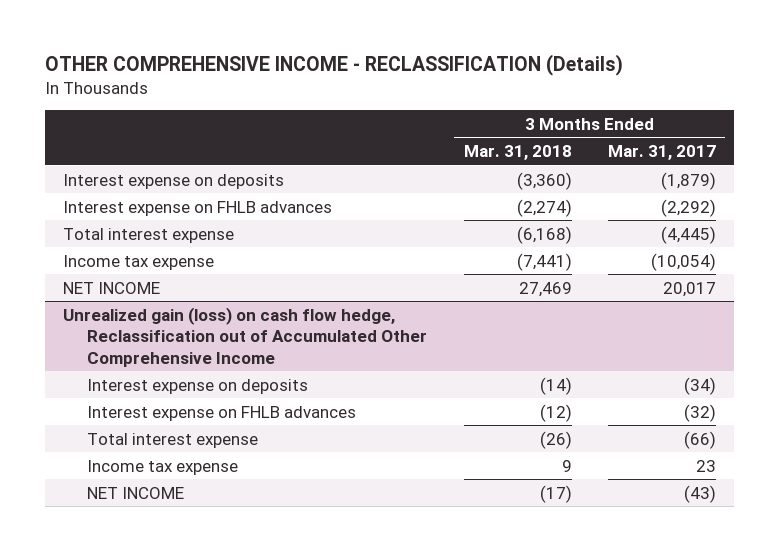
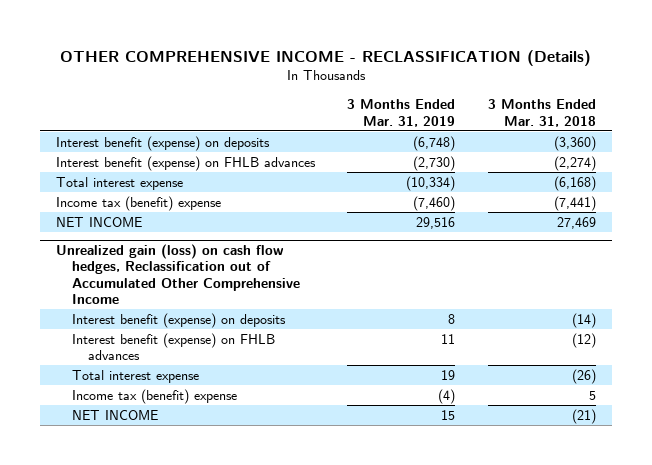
- | 3 Months Ended Mar. 31, 2018 | 3 Months Ended Mar. 31, 2017
+ | 3 Months Ended Mar. 31, 2019 | 3 Months Ended Mar. 31, 2018
- Interest expense on deposits | (3,360) | (1,879)
- Interest expense on FHLB advances | (2,274) | (2,292)
+ Interest benefit (expense) on deposits | (6,748) | (3,360)
+ Interest benefit (expense) on FHLB advances | (2,730) | (2,274)
- Income tax expense | (7,441) | (10,054)
+ Income tax (benefit) expense | (7,460) | (7,441)
- Unrealized gain (loss) on cash flow hedge, Reclassification out of Accumulated Other Comprehensive Income
- Interest expense on deposits | (14) | (34)
- Interest expense on FHLB advances | (12) | (32)
+ Unrealized gain (loss) on cash flow hedges, Reclassification out of Accumulated Other Comprehensive Income
+ Interest benefit (expense) on deposits | 8 | (14)
+ Interest benefit (expense) on FHLB advances | 11 | (12)
- Income tax expense | 9 | 23
- NET INCOME | (17) | (43)
+ Income tax (benefit) expense | (4) | 5
+ NET INCOME | 15 | (21)

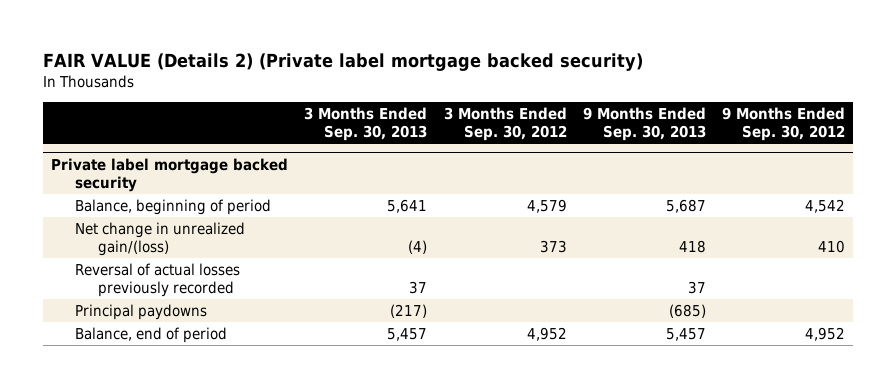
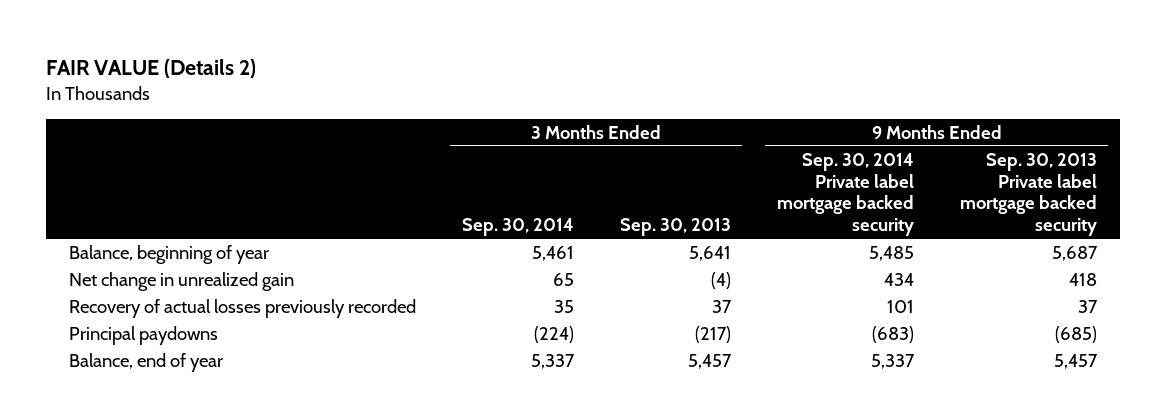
- FAIR VALUE (Details 2) (Private label mortgage backed security)
+ FAIR VALUE (Details 2)
- | 3 Months Ended Sep. 30, 2013 | 3 Months Ended Sep. 30, 2012 | 9 Months Ended Sep. 30, 2013 | 9 Months Ended Sep. 30, 2012
+ | 3 Months Ended Sep. 30, 2014 | 3 Months Ended Sep. 30, 2013 | 9 Months Ended Sep. 30, 2014 Private label mortgage backed security | 9 Months Ended Sep. 30, 2013 Private label mortgage backed security
- Private label mortgage backed security
- Balance, beginning of period | 5,641 | 4,579 | 5,687 | 4,542
- Net change in unrealized gain/(loss) | (4) | 373 | 418 | 410
- Reversal of actual losses previously recorded | 37 | | 37 |
+ Balance, beginning of year | 5,461 | 5,641 | 5,485 | 5,687
+ Net change in unrealized gain | 65 | (4) | 434 | 418
+ Recovery of actual losses previously recorded | 35 | 37 | 101 | 37
- Balance, end of period | 5,457 | 4,952 | 5,457 | 4,952
+ Balance, end of year | 5,337 | 5,457 | 5,337 | 5,457

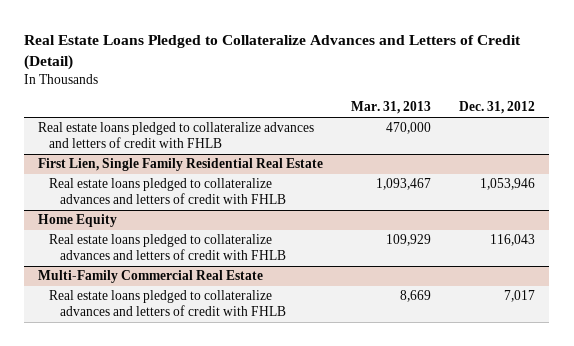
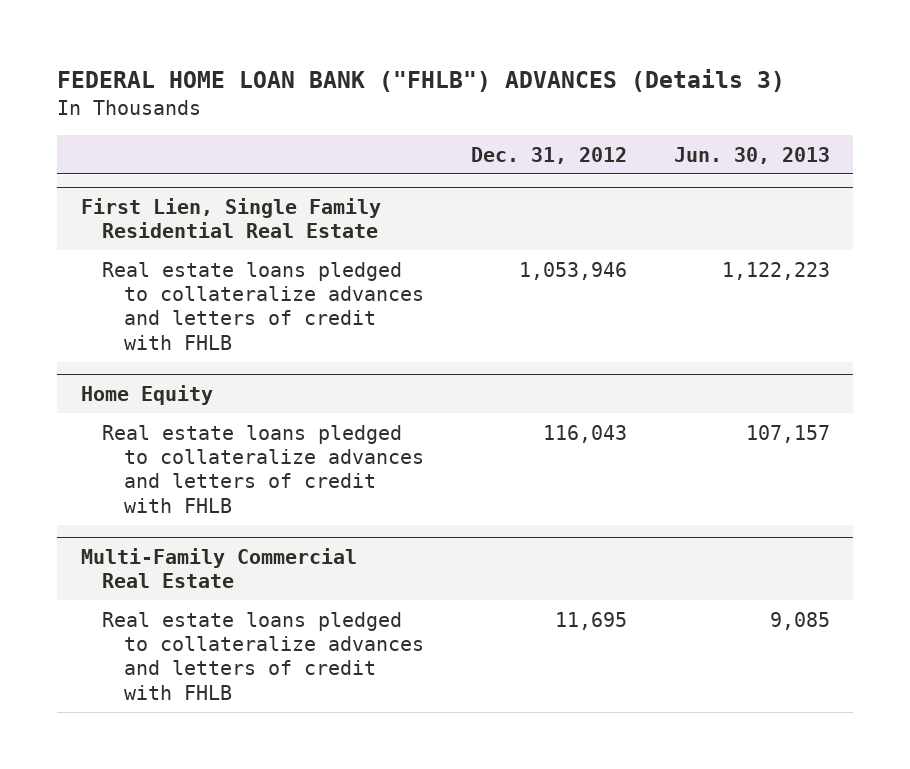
- Real Estate Loans Pledged to Collateralize Advances and Letters of Credit (Detail)
+ FEDERAL HOME LOAN BANK ("FHLB") ADVANCES (Details 3)
- | Mar. 31, 2013 | Dec. 31, 2012
+ | Dec. 31, 2012 | Jun. 30, 2013
- Real estate loans pledged to collateralize advances and letters of credit with FHLB | 470,000 |
@ Multi-Family Commercial Real Estate
- Real estate loans pledged to collateralize advances and letters of credit with FHLB | 8,669 | 7,017
+ Real estate loans pledged to collateralize advances and letters of credit with FHLB | 11,695 | 9,085

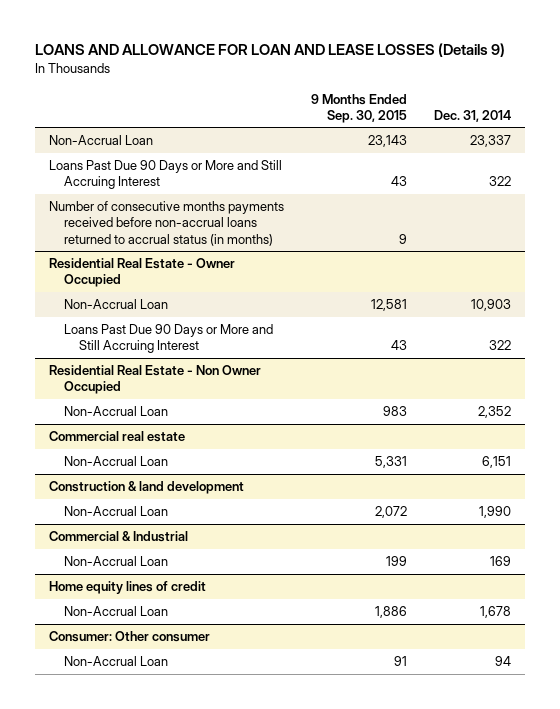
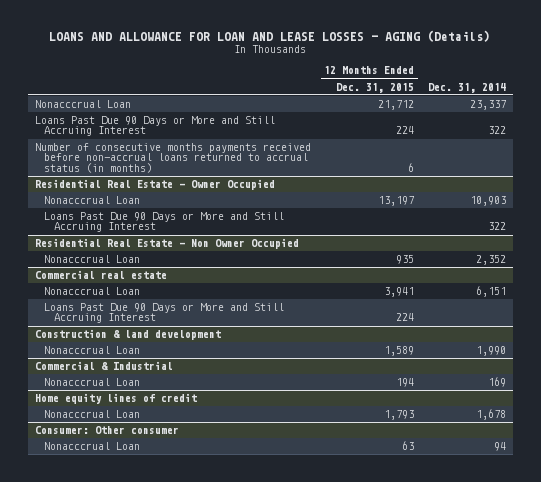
- LOANS AND ALLOWANCE FOR LOAN AND LEASE LOSSES (Details 9)
+ LOANS AND ALLOWANCE FOR LOAN AND LEASE LOSSES - AGING (Details)
- | 9 Months Ended Sep. 30, 2015 | Dec. 31, 2014
+ | 12 Months Ended Dec. 31, 2015 | Dec. 31, 2014
- Non-Accrual Loan | 23,143 | 23,337
+ Nonacccrual Loan | 21,712 | 23,337
@ Residential Real Estate - Owner Occupied
- Non-Accrual Loan | 12,581 | 10,903
+ Nonacccrual Loan | 13,197 | 10,903
@ Residential Real Estate - Non Owner Occupied
- Non-Accrual Loan | 983 | 2,352
+ Nonacccrual Loan | 935 | 2,352
@ Commercial real estate
- Non-Accrual Loan | 5,331 | 6,151
+ Nonacccrual Loan | 3,941 | 6,151
+ Loans Past Due 90 Days or More and Still Accruing Interest | 224 |
@ Construction & land development
- Non-Accrual Loan | 2,072 | 1,990
+ Nonacccrual Loan | 1,589 | 1,990
@ Commercial & Industrial
- Non-Accrual Loan | 199 | 169
+ Nonacccrual Loan | 194 | 169
@ Home equity lines of credit
- Non-Accrual Loan | 1,886 | 1,678
+ Nonacccrual Loan | 1,793 | 1,678
@ Consumer: Other consumer
- Non-Accrual Loan | 91 | 94
+ Nonacccrual Loan | 63 | 94

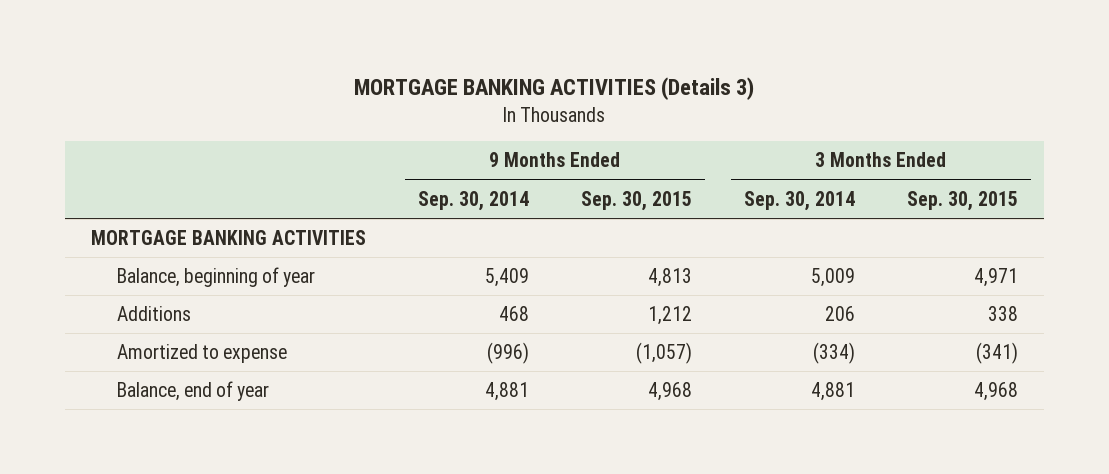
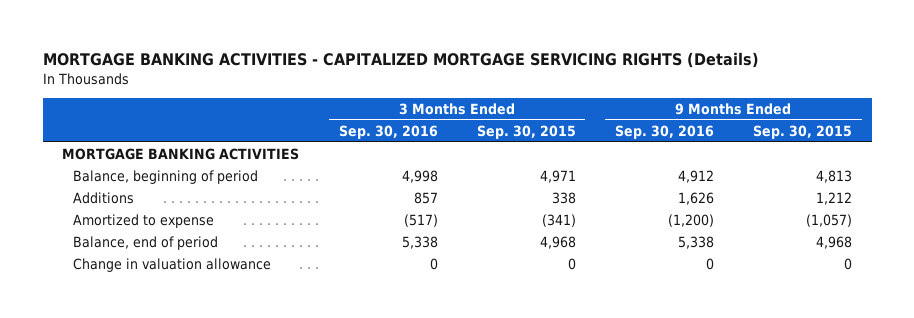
- MORTGAGE BANKING ACTIVITIES (Details 3)
+ MORTGAGE BANKING ACTIVITIES - CAPITALIZED MORTGAGE SERVICING RIGHTS (Details)
- | 9 Months Ended Sep. 30, 2014 | 9 Months Ended Sep. 30, 2015 | 3 Months Ended Sep. 30, 2014 | 3 Months Ended Sep. 30, 2015
+ | 3 Months Ended Sep. 30, 2016 | 3 Months Ended Sep. 30, 2015 | 9 Months Ended Sep. 30, 2016 | 9 Months Ended Sep. 30, 2015
- Balance, beginning of year | 5,409 | 4,813 | 5,009 | 4,971
+ Balance, beginning of period | 4,998 | 4,971 | 4,912 | 4,813
- Balance, end of year | 4,881 | 4,968 | 4,881 | 4,968
+ Balance, end of period | 5,338 | 4,968 | 5,338 | 4,968
+ Change in valuation allowance | 0 | 0 | 0 | 0

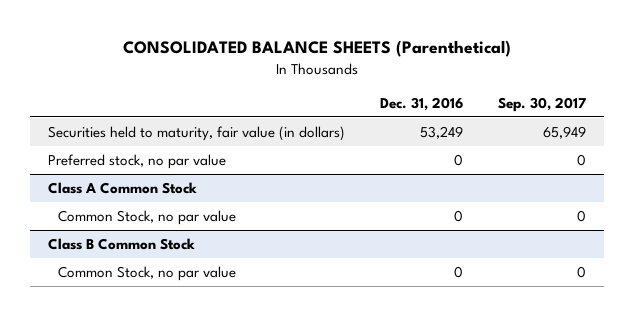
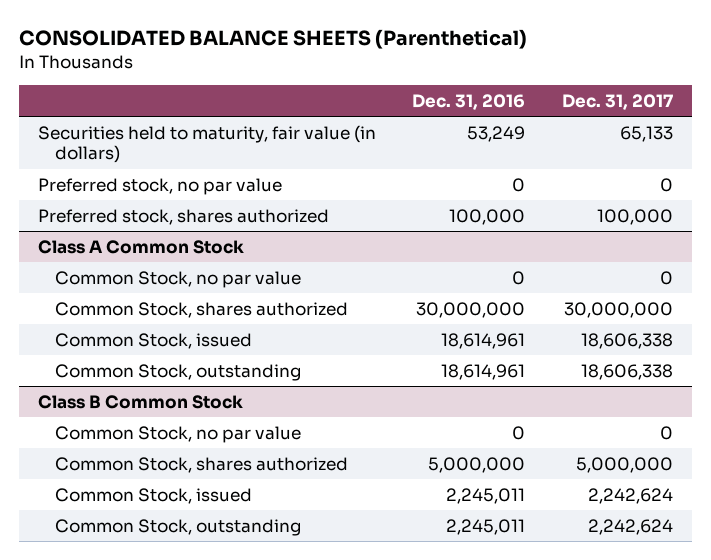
- | Dec. 31, 2016 | Sep. 30, 2017
+ | Dec. 31, 2016 | Dec. 31, 2017
+ Preferred stock, shares authorized | 100,000 | 100,000
@ Class A Common Stock
+ Common Stock, shares authorized | 30,000,000 | 30,000,000
+ Common Stock, issued | 18,614,961 | 18,606,338
+ Common Stock, outstanding | 18,614,961 | 18,606,338
@ Class B Common Stock
+ Common Stock, shares authorized | 5,000,000 | 5,000,000
+ Common Stock, issued | 2,245,011 | 2,242,624
+ Common Stock, outstanding | 2,245,011 | 2,242,624

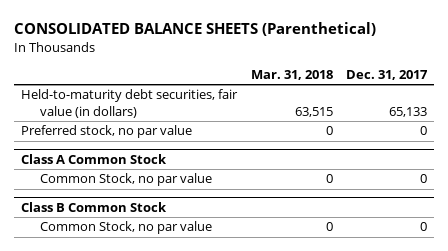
- | Dec. 31, 2016 | Dec. 31, 2017
+ | Mar. 31, 2018 | Dec. 31, 2017
- Securities held to maturity, fair value (in dollars) | 53,249 | 65,133
+ Held-to-maturity debt securities, fair value (in dollars) | 63,515 | 65,133
- Preferred stock, shares authorized | 100,000 | 100,000
@ Class A Common Stock
- Common Stock, shares authorized | 30,000,000 | 30,000,000
- Common Stock, issued | 18,614,961 | 18,606,338
- Common Stock, outstanding | 18,614,961 | 18,606,338
@ Class B Common Stock
- Common Stock, shares authorized | 5,000,000 | 5,000,000
- Common Stock, issued | 2,245,011 | 2,242,624
- Common Stock, outstanding | 2,245,011 | 2,242,624

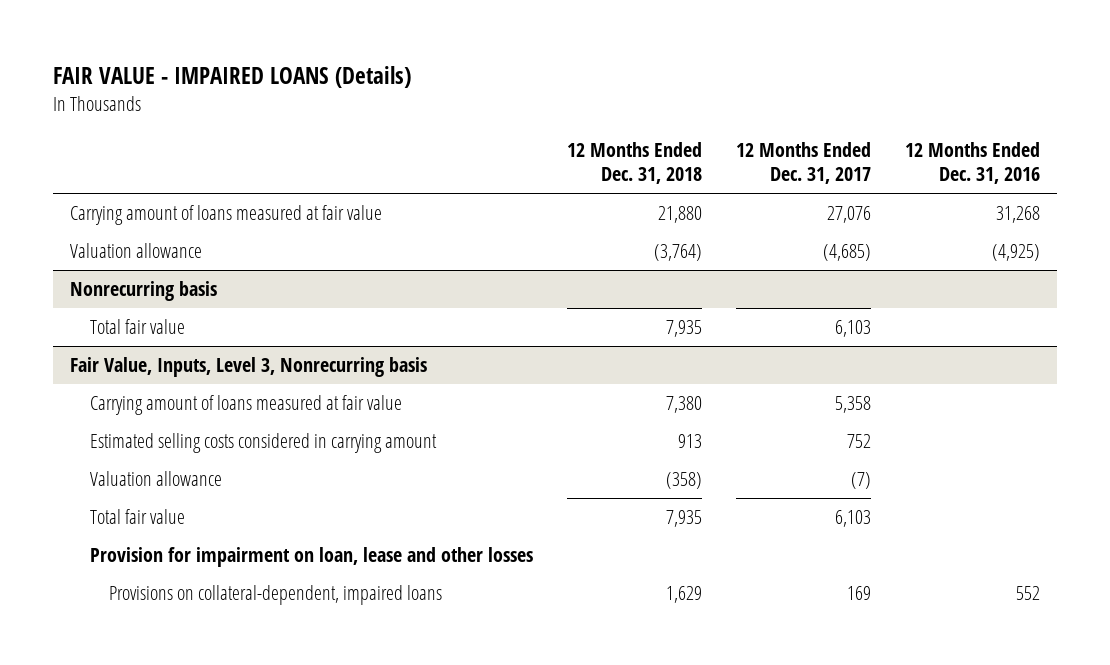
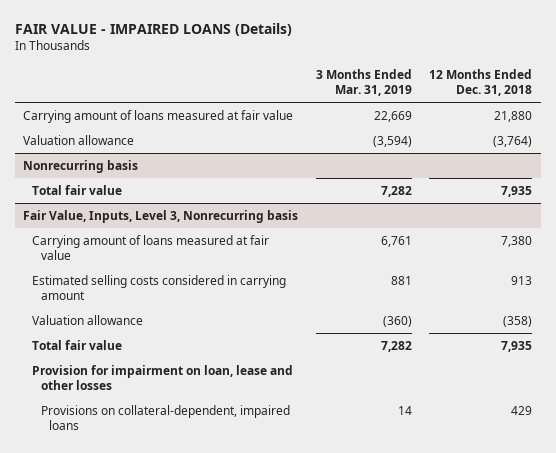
- | 12 Months Ended Dec. 31, 2018 | 12 Months Ended Dec. 31, 2017 | 12 Months Ended Dec. 31, 2016
+ | 3 Months Ended Mar. 31, 2019 | 12 Months Ended Dec. 31, 2018
@ Fair Value, Inputs, Level 3, Nonrecurring basis
- Provisions on collateral-dependent, impaired loans | 1,629 | 169 | 552
+ Provisions on collateral-dependent, impaired loans | 14 | 429

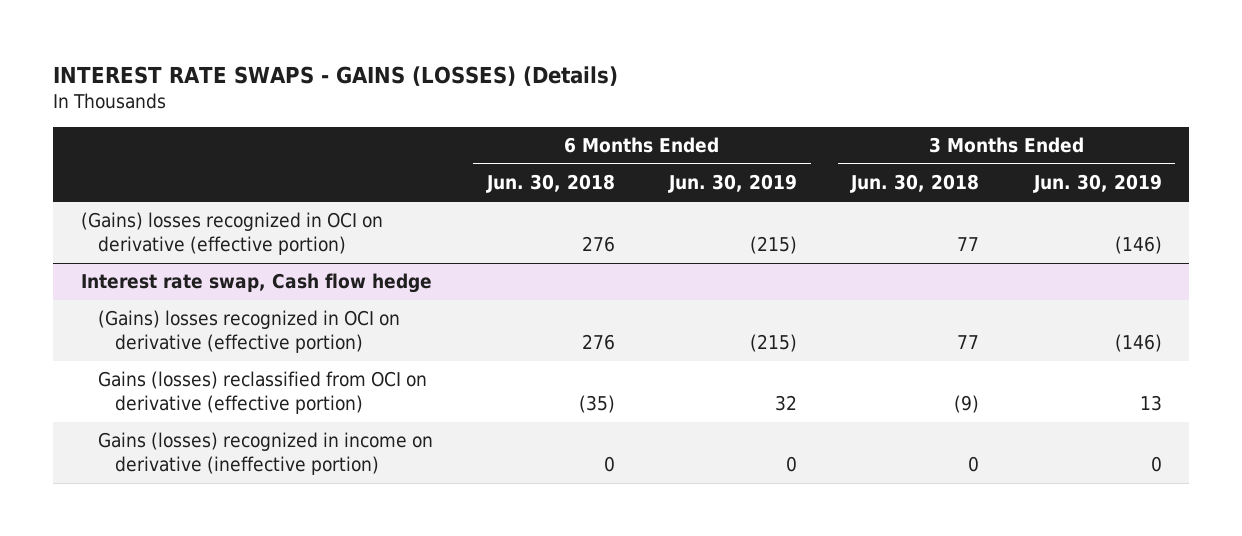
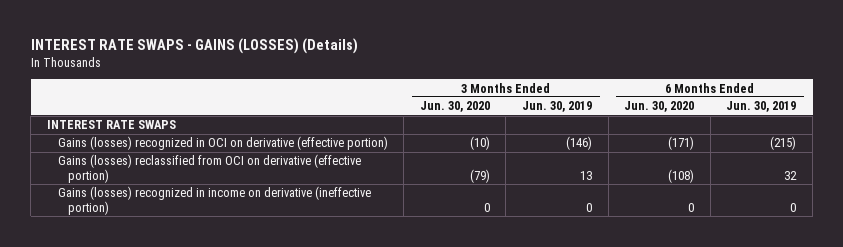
- | 6 Months Ended Jun. 30, 2018 | 6 Months Ended Jun. 30, 2019 | 3 Months Ended Jun. 30, 2018 | 3 Months Ended Jun. 30, 2019
+ | 3 Months Ended Jun. 30, 2020 | 3 Months Ended Jun. 30, 2019 | 6 Months Ended Jun. 30, 2020 | 6 Months Ended Jun. 30, 2019
- (Gains) losses recognized in OCI on derivative (effective portion) | 276 | (215) | 77 | (146)
- Interest rate swap, Cash flow hedge
- (Gains) losses recognized in OCI on derivative (effective portion) | 276 | (215) | 77 | (146)
+ INTEREST RATE SWAPS
+ Gains (losses) recognized in OCI on derivative (effective portion) | (10) | (146) | (171) | (215)

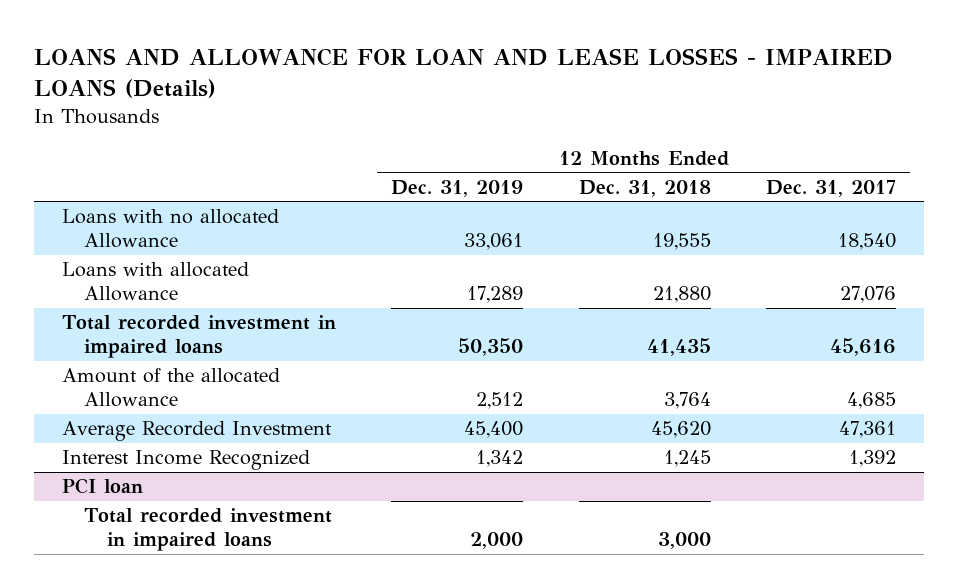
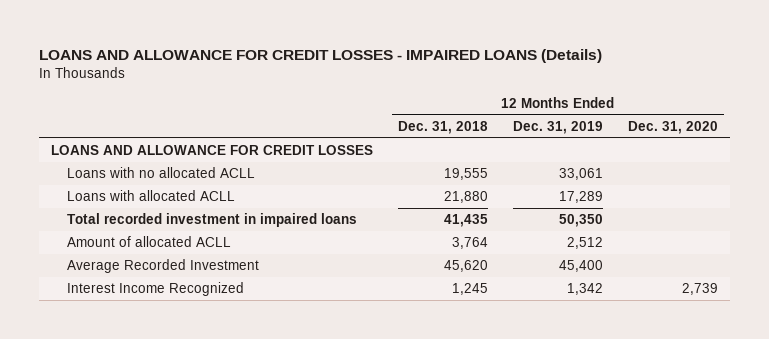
- LOANS AND ALLOWANCE FOR LOAN AND LEASE LOSSES - IMPAIRED LOANS (Details)
+ LOANS AND ALLOWANCE FOR CREDIT LOSSES - IMPAIRED LOANS (Details)
- | 12 Months Ended Dec. 31, 2019 | 12 Months Ended Dec. 31, 2018 | 12 Months Ended Dec. 31, 2017
+ | 12 Months Ended Dec. 31, 2018 | 12 Months Ended Dec. 31, 2019 | 12 Months Ended Dec. 31, 2020
- Loans with no allocated Allowance | 33,061 | 19,555 | 18,540
- Loans with allocated Allowance | 17,289 | 21,880 | 27,076
+ LOANS AND ALLOWANCE FOR CREDIT LOSSES
+ Loans with no allocated ACLL | 19,555 | 33,061 |
+ Loans with allocated ACLL | 21,880 | 17,289 |
- Amount of the allocated Allowance | 2,512 | 3,764 | 4,685
+ Amount of allocated ACLL | 3,764 | 2,512 |
- PCI loan
- Total recorded investment in impaired loans | 2,000 | 3,000 |

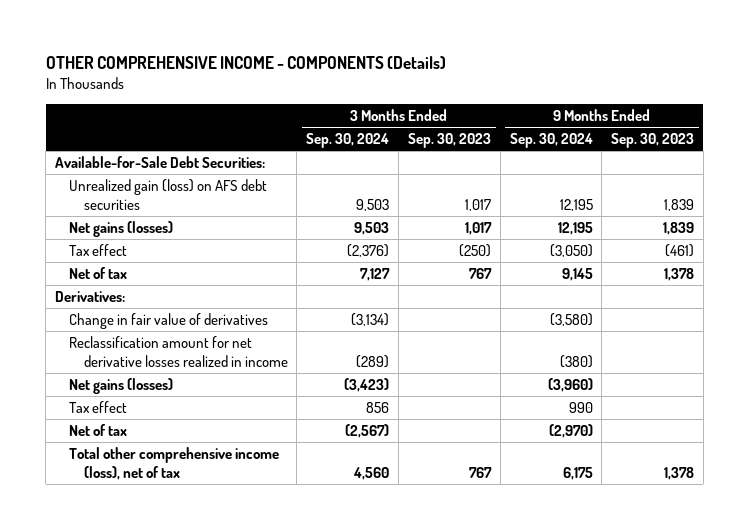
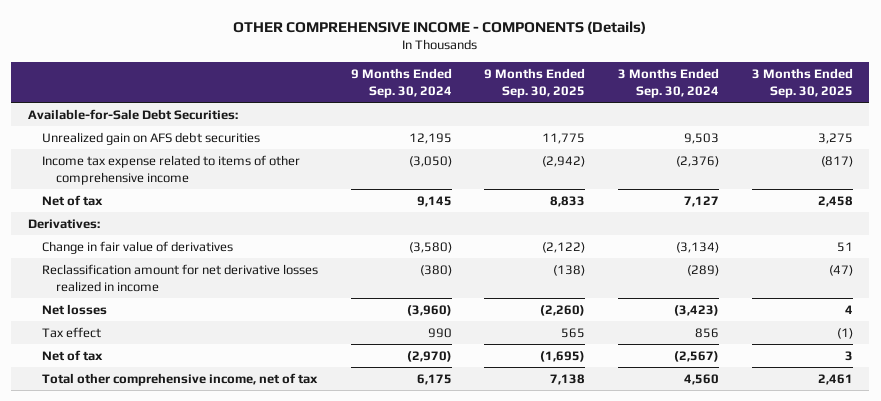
- | 3 Months Ended Sep. 30, 2024 | 3 Months Ended Sep. 30, 2023 | 9 Months Ended Sep. 30, 2024 | 9 Months Ended Sep. 30, 2023
+ | 9 Months Ended Sep. 30, 2024 | 9 Months Ended Sep. 30, 2025 | 3 Months Ended Sep. 30, 2024 | 3 Months Ended Sep. 30, 2025
- Unrealized gain (loss) on AFS debt securities | 9,503 | 1,017 | 12,195 | 1,839
- Net gains (losses) | 9,503 | 1,017 | 12,195 | 1,839
- Tax effect | (2,376) | (250) | (3,050) | (461)
+ Unrealized gain on AFS debt securities | 12,195 | 11,775 | 9,503 | 3,275
+ Income tax expense related to items of other comprehensive income | (3,050) | (2,942) | (2,376) | (817)
- Net gains (losses) | (3,423) | | (3,960) |
+ Net losses | (3,960) | (2,260) | (3,423) | 4
- Total other comprehensive income (loss), net of tax | 4,560 | 767 | 6,175 | 1,378
+ Total other comprehensive income, net of tax | 6,175 | 7,138 | 4,560 | 2,461

